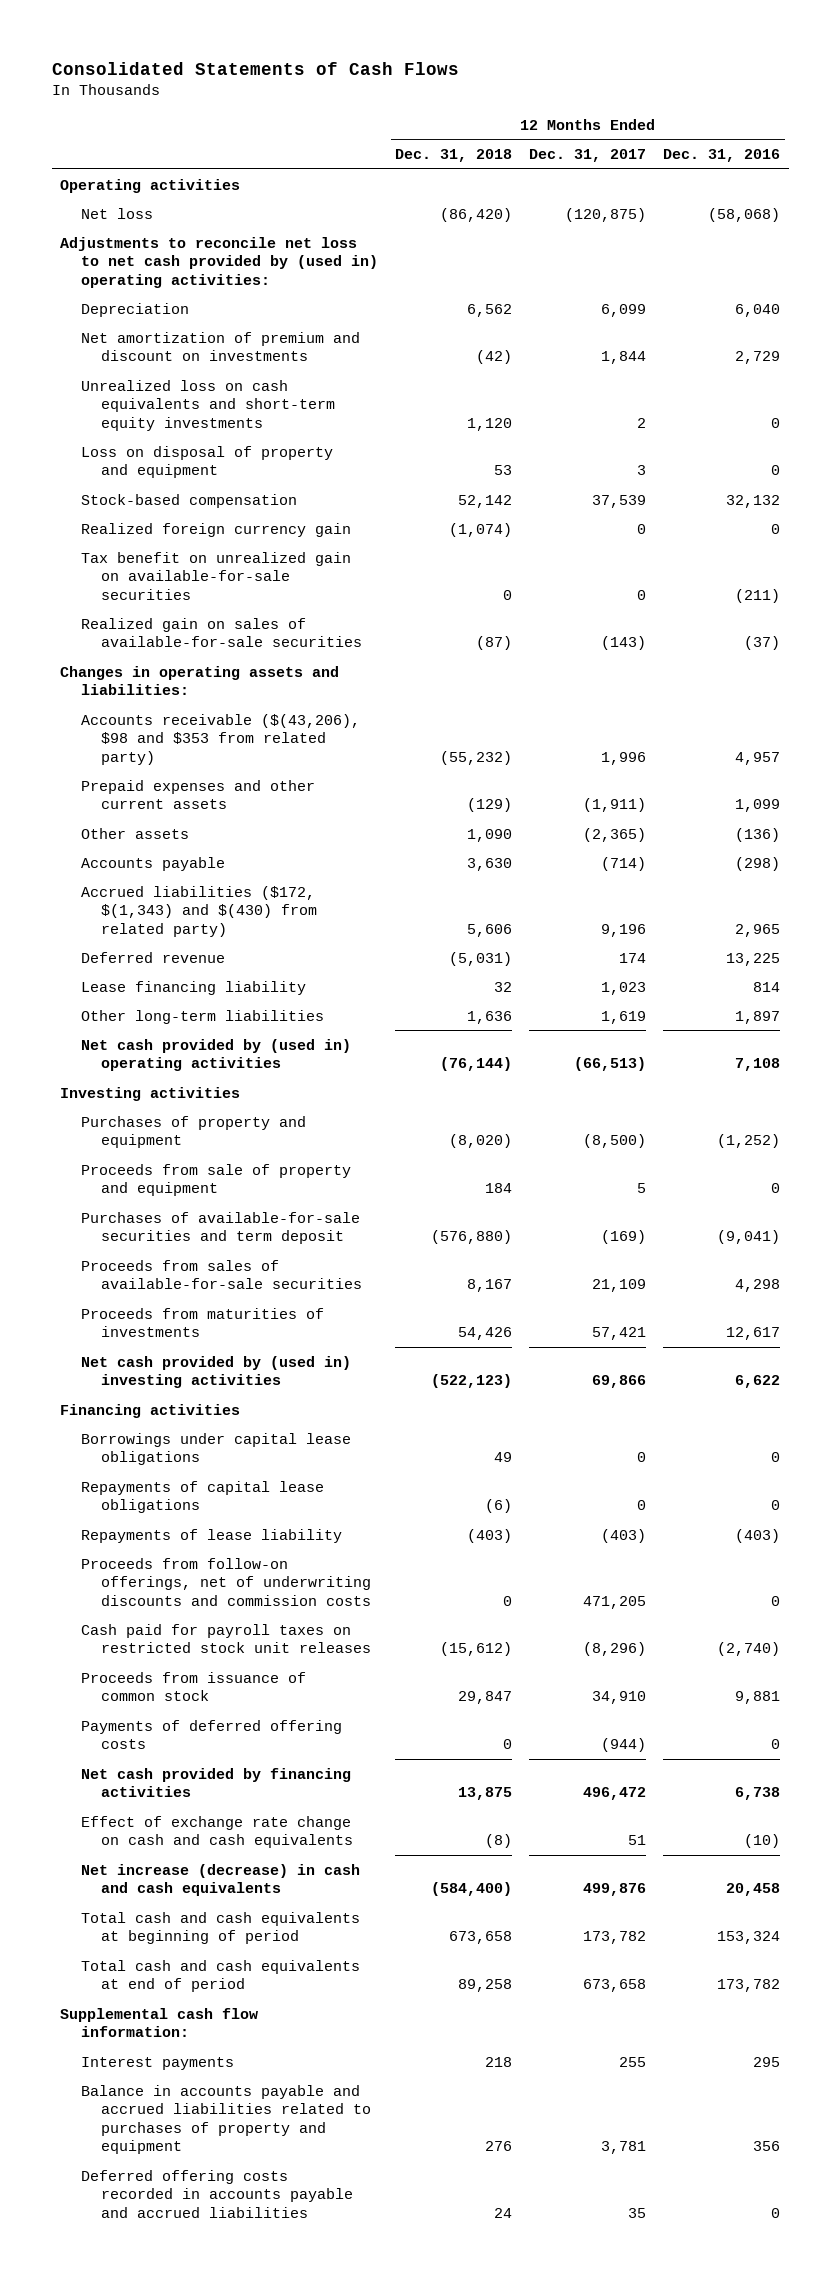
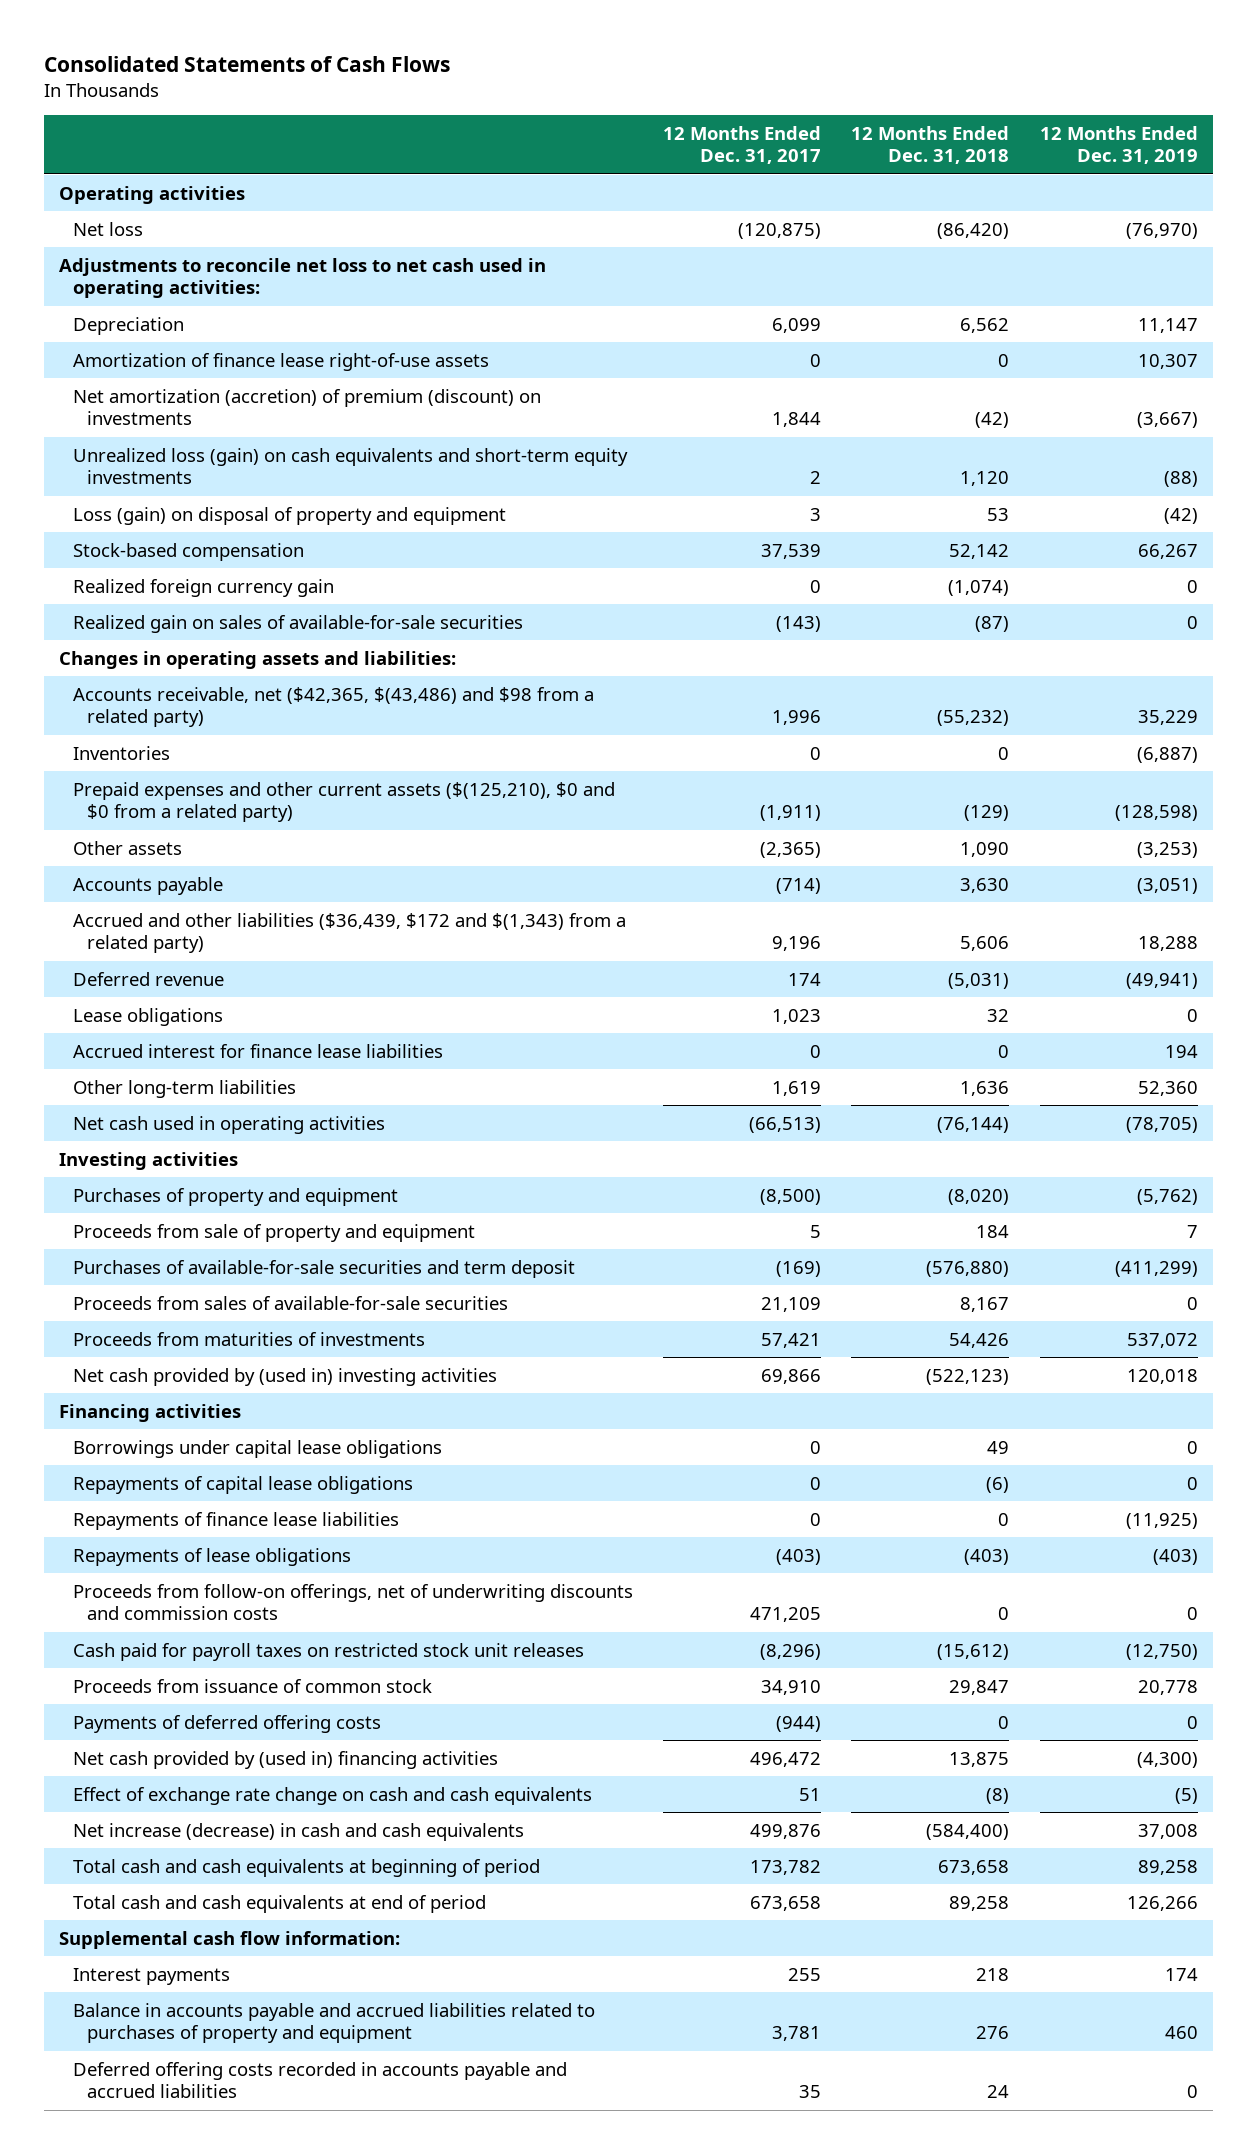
- | 12 Months Ended Dec. 31, 2018 | 12 Months Ended Dec. 31, 2017 | 12 Months Ended Dec. 31, 2016
+ | 12 Months Ended Dec. 31, 2017 | 12 Months Ended Dec. 31, 2018 | 12 Months Ended Dec. 31, 2019
- Adjustments to reconcile net loss to net cash provided by (used in) operating activities:
+ Adjustments to reconcile net loss to net cash used in operating activities:
- Net amortization of premium and discount on investments | (42) | 1,844 | 2,729
- Unrealized loss on cash equivalents and short-term equity investments | 1,120 | 2 | 0
- Loss on disposal of property and equipment | 53 | 3 | 0
+ Amortization of finance lease right-of-use assets | 0 | 0 | 10,307
+ Net amortization (accretion) of premium (discount) on investments | 1,844 | (42) | (3,667)
+ Unrealized loss (gain) on cash equivalents and short-term equity investments | 2 | 1,120 | (88)
+ Loss (gain) on disposal of property and equipment | 3 | 53 | (42)
- Tax benefit on unrealized gain on available-for-sale securities | 0 | 0 | (211)
- Accounts receivable ($(43,206), $98 and $353 from related party) | (55,232) | 1,996 | 4,957
- Prepaid expenses and other current assets | (129) | (1,911) | 1,099
+ Accounts receivable, net ($42,365, $(43,486) and $98 from a related party) | 1,996 | (55,232) | 35,229
+ Inventories | 0 | 0 | (6,887)
+ Prepaid expenses and other current assets ($(125,210), $0 and $0 from a related party) | (1,911) | (129) | (128,598)
- Accrued liabilities ($172, $(1,343) and $(430) from related party) | 5,606 | 9,196 | 2,965
+ Accrued and other liabilities ($36,439, $172 and $(1,343) from a related party) | 9,196 | 5,606 | 18,288
- Lease financing liability | 32 | 1,023 | 814
+ Lease obligations | 1,023 | 32 | 0
+ Accrued interest for finance lease liabilities | 0 | 0 | 194
- Net cash provided by (used in) operating activities | (76,144) | (66,513) | 7,108
+ Net cash used in operating activities | (66,513) | (76,144) | (78,705)
- Repayments of lease liability | (403) | (403) | (403)
+ Repayments of finance lease liabilities | 0 | 0 | (11,925)
+ Repayments of lease obligations | (403) | (403) | (403)
- Net cash provided by financing activities | 13,875 | 496,472 | 6,738
+ Net cash provided by (used in) financing activities | 496,472 | 13,875 | (4,300)

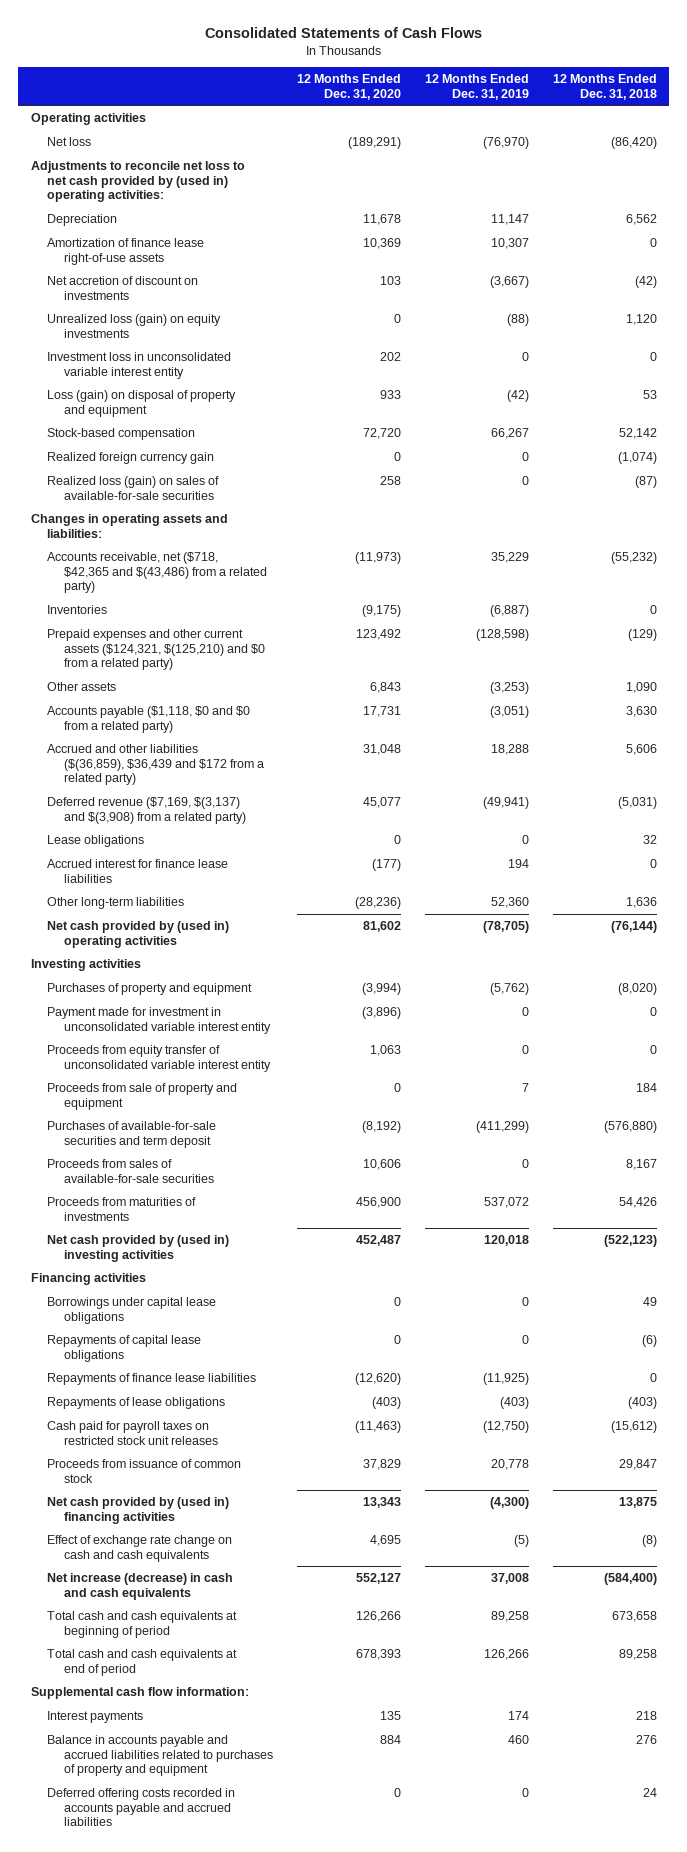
- | 12 Months Ended Dec. 31, 2017 | 12 Months Ended Dec. 31, 2018 | 12 Months Ended Dec. 31, 2019
+ | 12 Months Ended Dec. 31, 2020 | 12 Months Ended Dec. 31, 2019 | 12 Months Ended Dec. 31, 2018
- Adjustments to reconcile net loss to net cash used in operating activities:
+ Adjustments to reconcile net loss to net cash provided by (used in) operating activities:
- Net amortization (accretion) of premium (discount) on investments | 1,844 | (42) | (3,667)
- Unrealized loss (gain) on cash equivalents and short-term equity investments | 2 | 1,120 | (88)
+ Net accretion of discount on investments | 103 | (3,667) | (42)
+ Unrealized loss (gain) on equity investments | 0 | (88) | 1,120
+ Investment loss in unconsolidated variable interest entity | 202 | 0 | 0
- Realized gain on sales of available-for-sale securities | (143) | (87) | 0
+ Realized loss (gain) on sales of available-for-sale securities | 258 | 0 | (87)
- Accounts receivable, net ($42,365, $(43,486) and $98 from a related party) | 1,996 | (55,232) | 35,229
+ Accounts receivable, net ($718, $42,365 and $(43,486) from a related party) | (11,973) | 35,229 | (55,232)
- Prepaid expenses and other current assets ($(125,210), $0 and $0 from a related party) | (1,911) | (129) | (128,598)
+ Prepaid expenses and other current assets ($124,321, $(125,210) and $0 from a related party) | 123,492 | (128,598) | (129)
- Accounts payable | (714) | 3,630 | (3,051)
- Accrued and other liabilities ($36,439, $172 and $(1,343) from a related party) | 9,196 | 5,606 | 18,288
- Deferred revenue | 174 | (5,031) | (49,941)
+ Accounts payable ($1,118, $0 and $0 from a related party) | 17,731 | (3,051) | 3,630
+ Accrued and other liabilities ($(36,859), $36,439 and $172 from a related party) | 31,048 | 18,288 | 5,606
+ Deferred revenue ($7,169, $(3,137) and $(3,908) from a related party) | 45,077 | (49,941) | (5,031)
- Net cash used in operating activities | (66,513) | (76,144) | (78,705)
+ Net cash provided by (used in) operating activities | 81,602 | (78,705) | (76,144)
+ Payment made for investment in unconsolidated variable interest entity | (3,896) | 0 | 0
+ Proceeds from equity transfer of unconsolidated variable interest entity | 1,063 | 0 | 0
- Proceeds from follow-on offerings, net of underwriting discounts and commission costs | 471,205 | 0 | 0
- Payments of deferred offering costs | (944) | 0 | 0

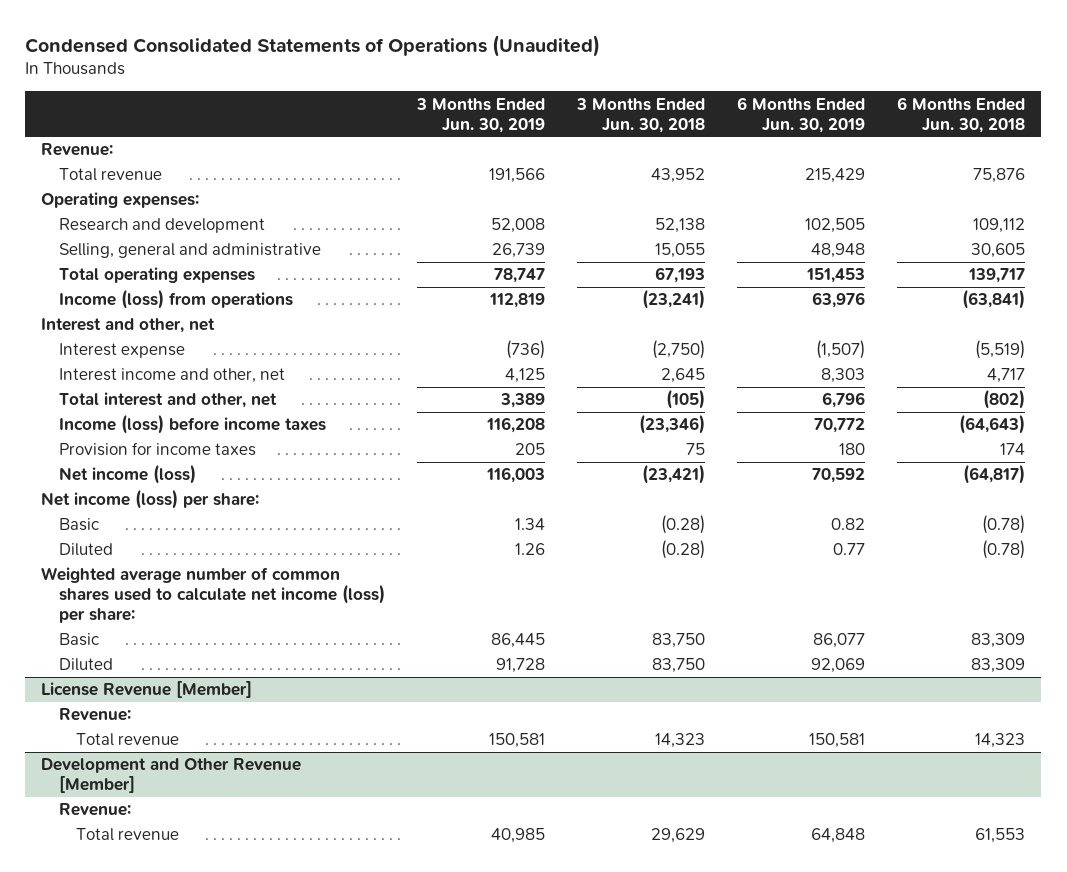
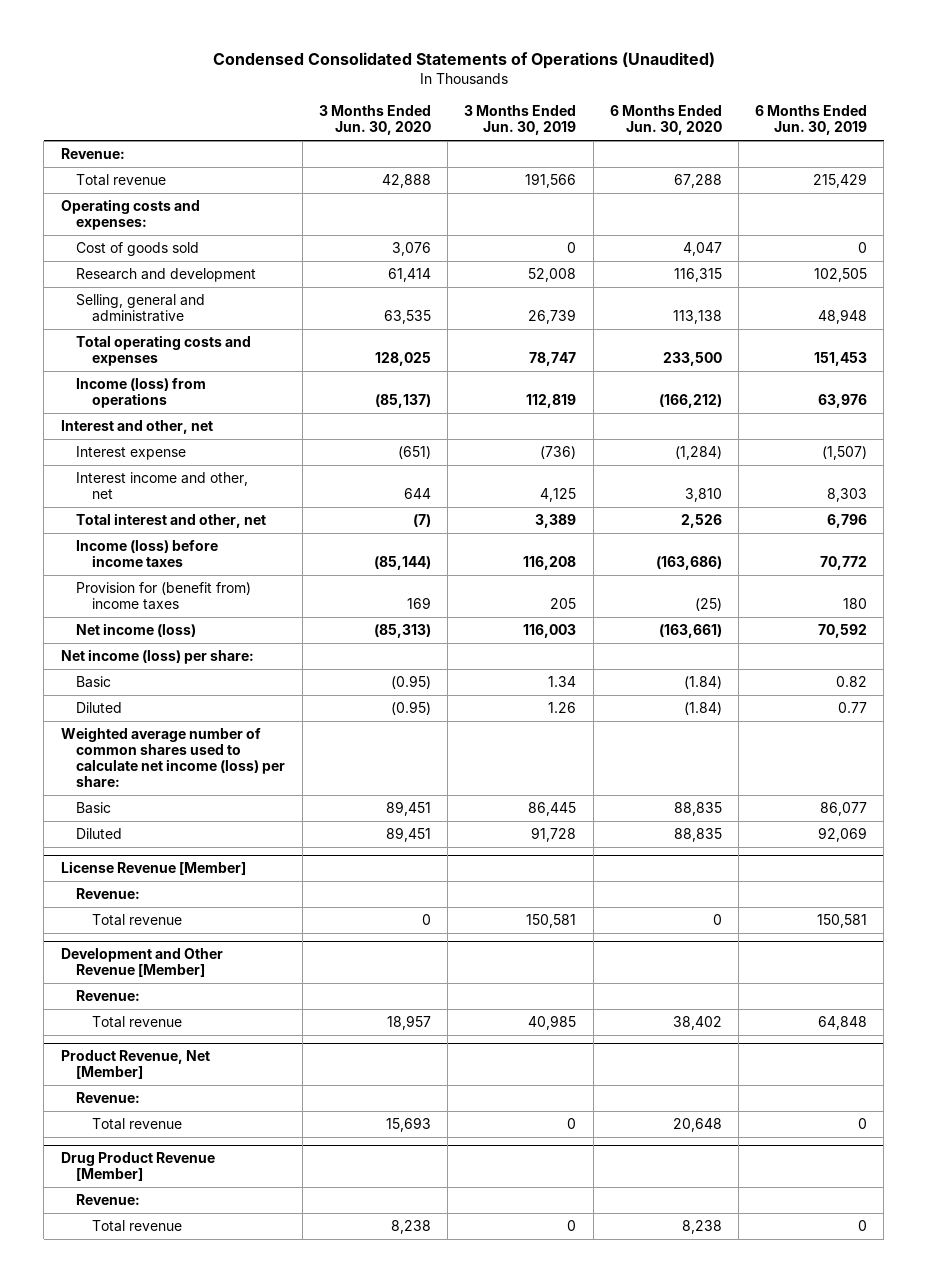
- | 3 Months Ended Jun. 30, 2019 | 3 Months Ended Jun. 30, 2018 | 6 Months Ended Jun. 30, 2019 | 6 Months Ended Jun. 30, 2018
+ | 3 Months Ended Jun. 30, 2020 | 3 Months Ended Jun. 30, 2019 | 6 Months Ended Jun. 30, 2020 | 6 Months Ended Jun. 30, 2019
- Operating expenses:
+ Operating costs and expenses:
+ Cost of goods sold | 3,076 | 0 | 4,047 | 0
- Total operating expenses | 78,747 | 67,193 | 151,453 | 139,717
+ Total operating costs and expenses | 128,025 | 78,747 | 233,500 | 151,453
- Provision for income taxes | 205 | 75 | 180 | 174
+ Provision for (benefit from) income taxes | 169 | 205 | (25) | 180
+ Product Revenue, Net [Member]
+ Revenue:
+ Total revenue | 15,693 | 0 | 20,648 | 0
+ Drug Product Revenue [Member]
+ Revenue:
+ Total revenue | 8,238 | 0 | 8,238 | 0

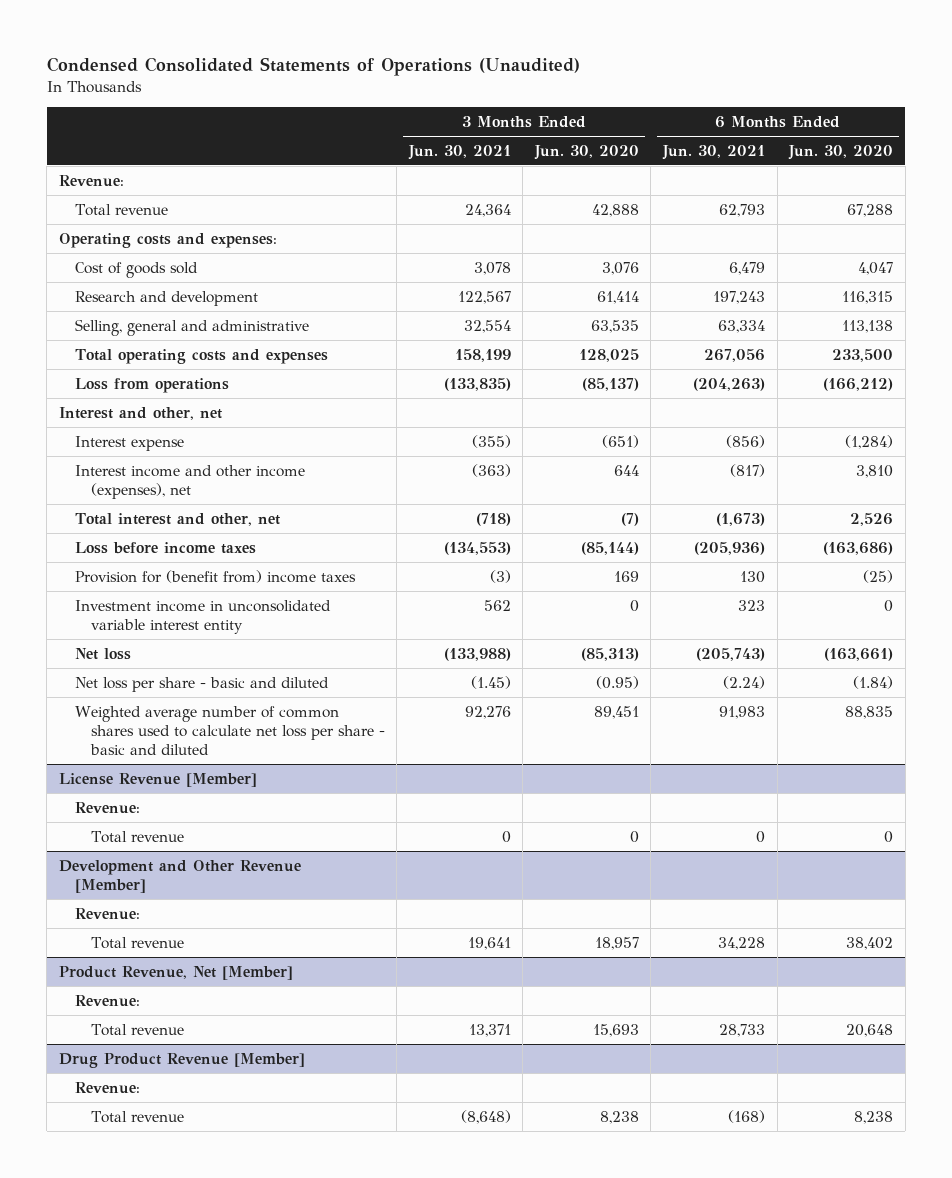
- | 3 Months Ended Jun. 30, 2020 | 3 Months Ended Jun. 30, 2019 | 6 Months Ended Jun. 30, 2020 | 6 Months Ended Jun. 30, 2019
+ | 3 Months Ended Jun. 30, 2021 | 3 Months Ended Jun. 30, 2020 | 6 Months Ended Jun. 30, 2021 | 6 Months Ended Jun. 30, 2020
- Income (loss) from operations | (85,137) | 112,819 | (166,212) | 63,976
+ Loss from operations | (133,835) | (85,137) | (204,263) | (166,212)
- Interest income and other, net | 644 | 4,125 | 3,810 | 8,303
+ Interest income and other income (expenses), net | (363) | 644 | (817) | 3,810
- Income (loss) before income taxes | (85,144) | 116,208 | (163,686) | 70,772
+ Loss before income taxes | (134,553) | (85,144) | (205,936) | (163,686)
- Net income (loss) | (85,313) | 116,003 | (163,661) | 70,592
- Net income (loss) per share:
- Basic | (0.95) | 1.34 | (1.84) | 0.82
- Diluted | (0.95) | 1.26 | (1.84) | 0.77
- Weighted average number of common shares used to calculate net income (loss) per share:
- Basic | 89,451 | 86,445 | 88,835 | 86,077
- Diluted | 89,451 | 91,728 | 88,835 | 92,069
+ Investment income in unconsolidated variable interest entity | 562 | 0 | 323 | 0
+ Net loss | (133,988) | (85,313) | (205,743) | (163,661)
+ Net loss per share - basic and diluted | (1.45) | (0.95) | (2.24) | (1.84)
+ Weighted average number of common shares used to calculate net loss per share - basic and diluted | 92,276 | 89,451 | 91,983 | 88,835

